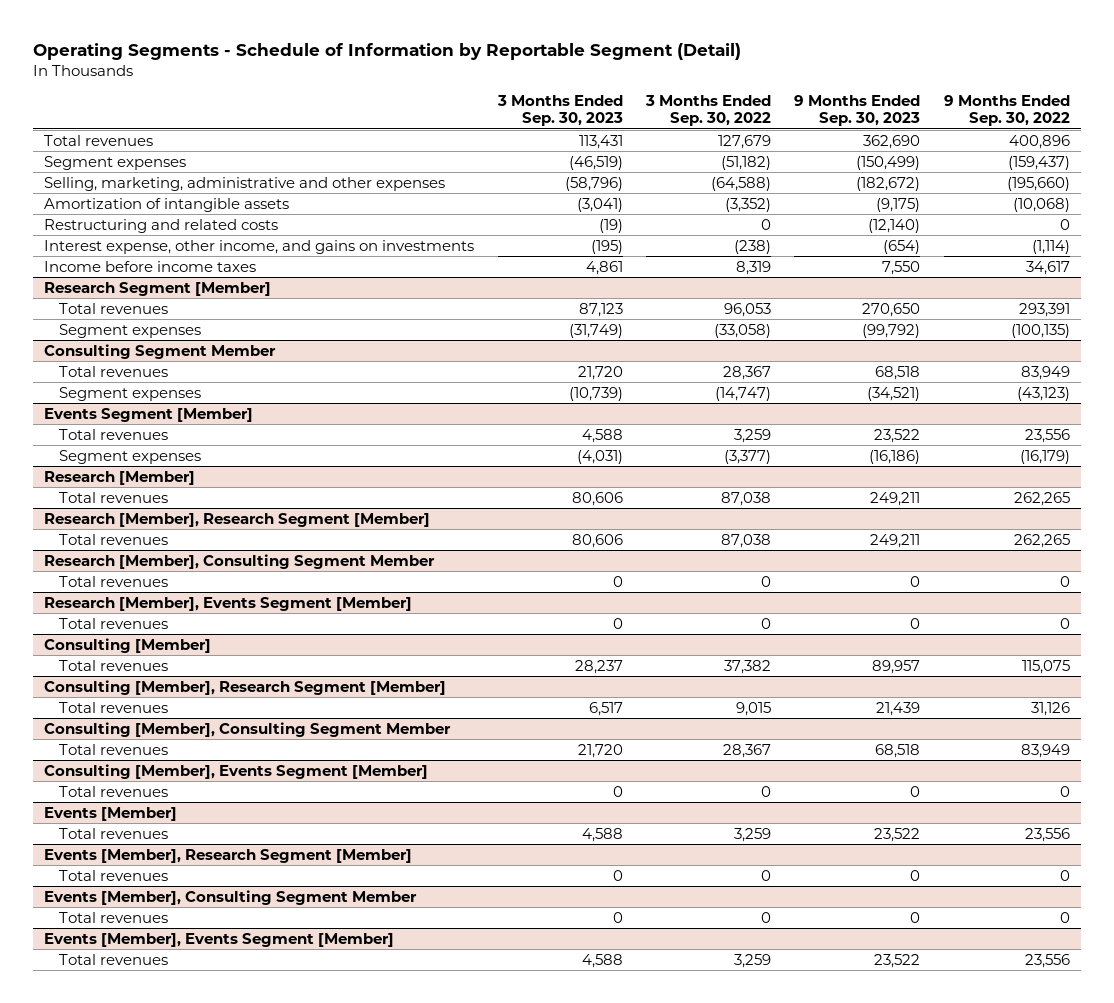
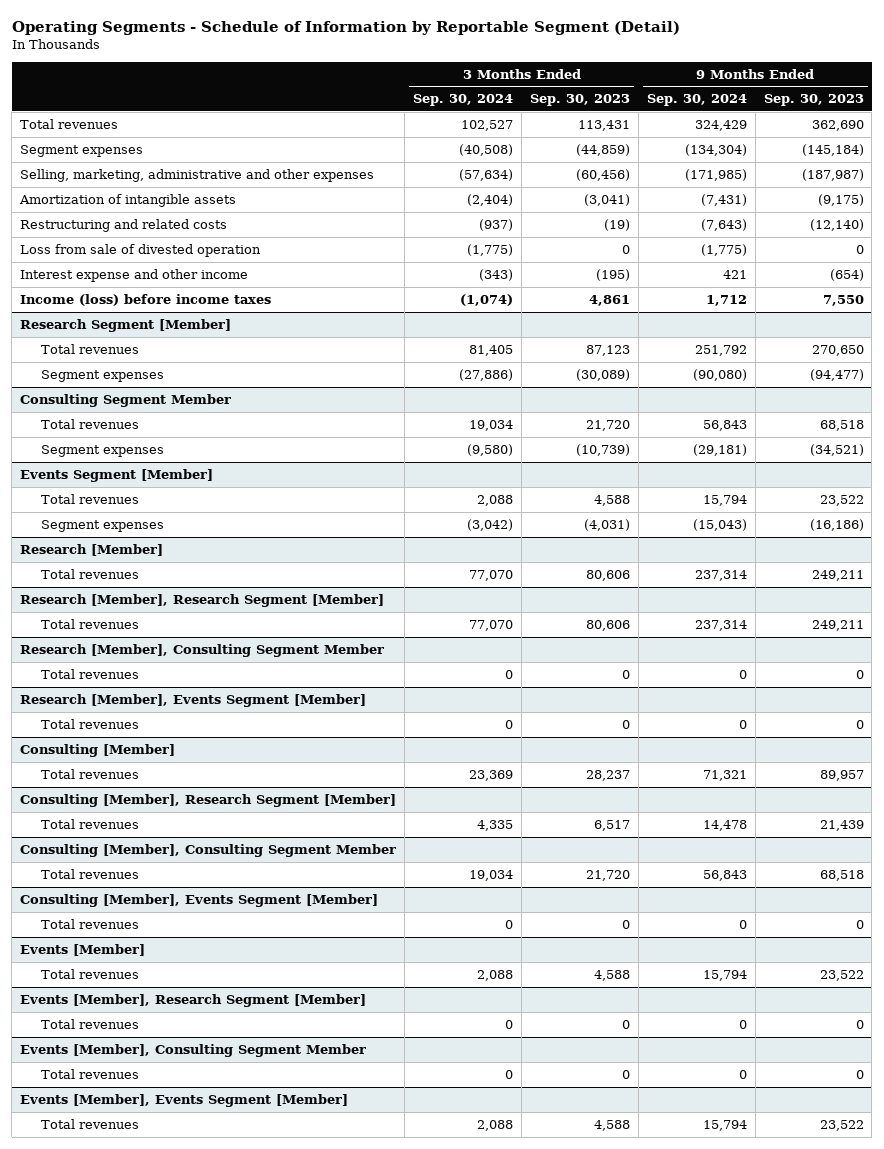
- | 3 Months Ended Sep. 30, 2023 | 3 Months Ended Sep. 30, 2022 | 9 Months Ended Sep. 30, 2023 | 9 Months Ended Sep. 30, 2022
+ | 3 Months Ended Sep. 30, 2024 | 3 Months Ended Sep. 30, 2023 | 9 Months Ended Sep. 30, 2024 | 9 Months Ended Sep. 30, 2023
- Segment expenses | (46,519) | (51,182) | (150,499) | (159,437)
- Selling, marketing, administrative and other expenses | (58,796) | (64,588) | (182,672) | (195,660)
+ Segment expenses | (40,508) | (44,859) | (134,304) | (145,184)
+ Selling, marketing, administrative and other expenses | (57,634) | (60,456) | (171,985) | (187,987)
- Interest expense, other income, and gains on investments | (195) | (238) | (654) | (1,114)
- Income before income taxes | 4,861 | 8,319 | 7,550 | 34,617
+ Loss from sale of divested operation | (1,775) | 0 | (1,775) | 0
+ Interest expense and other income | (343) | (195) | 421 | (654)
+ Income (loss) before income taxes | (1,074) | 4,861 | 1,712 | 7,550
@ Research Segment [Member]
- Segment expenses | (31,749) | (33,058) | (99,792) | (100,135)
+ Segment expenses | (27,886) | (30,089) | (90,080) | (94,477)

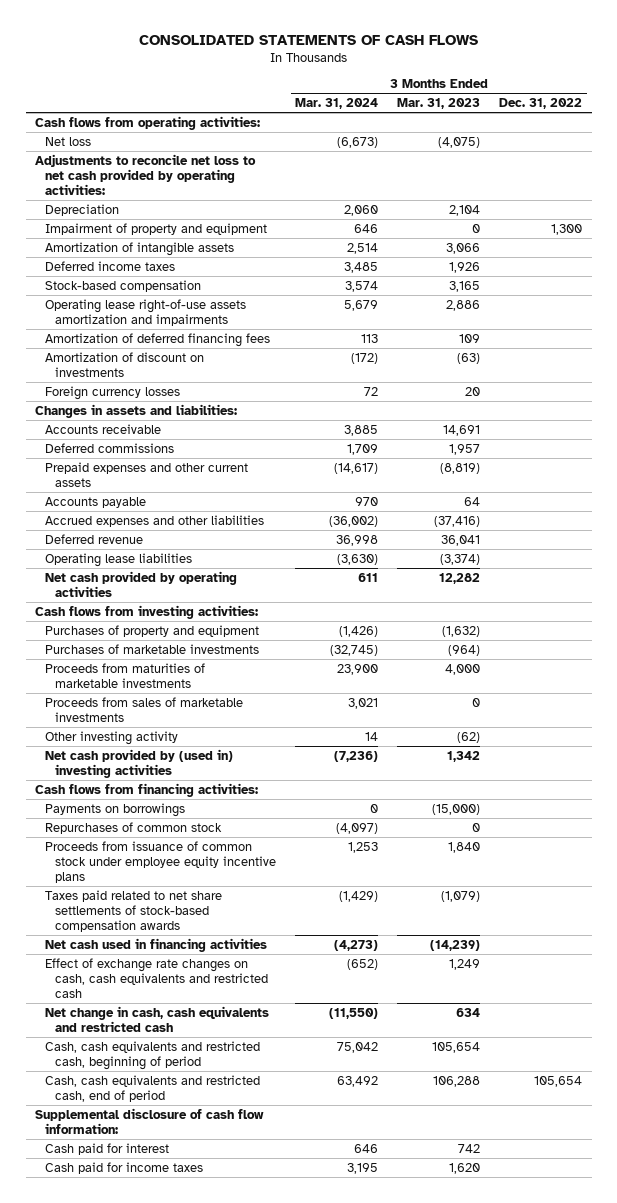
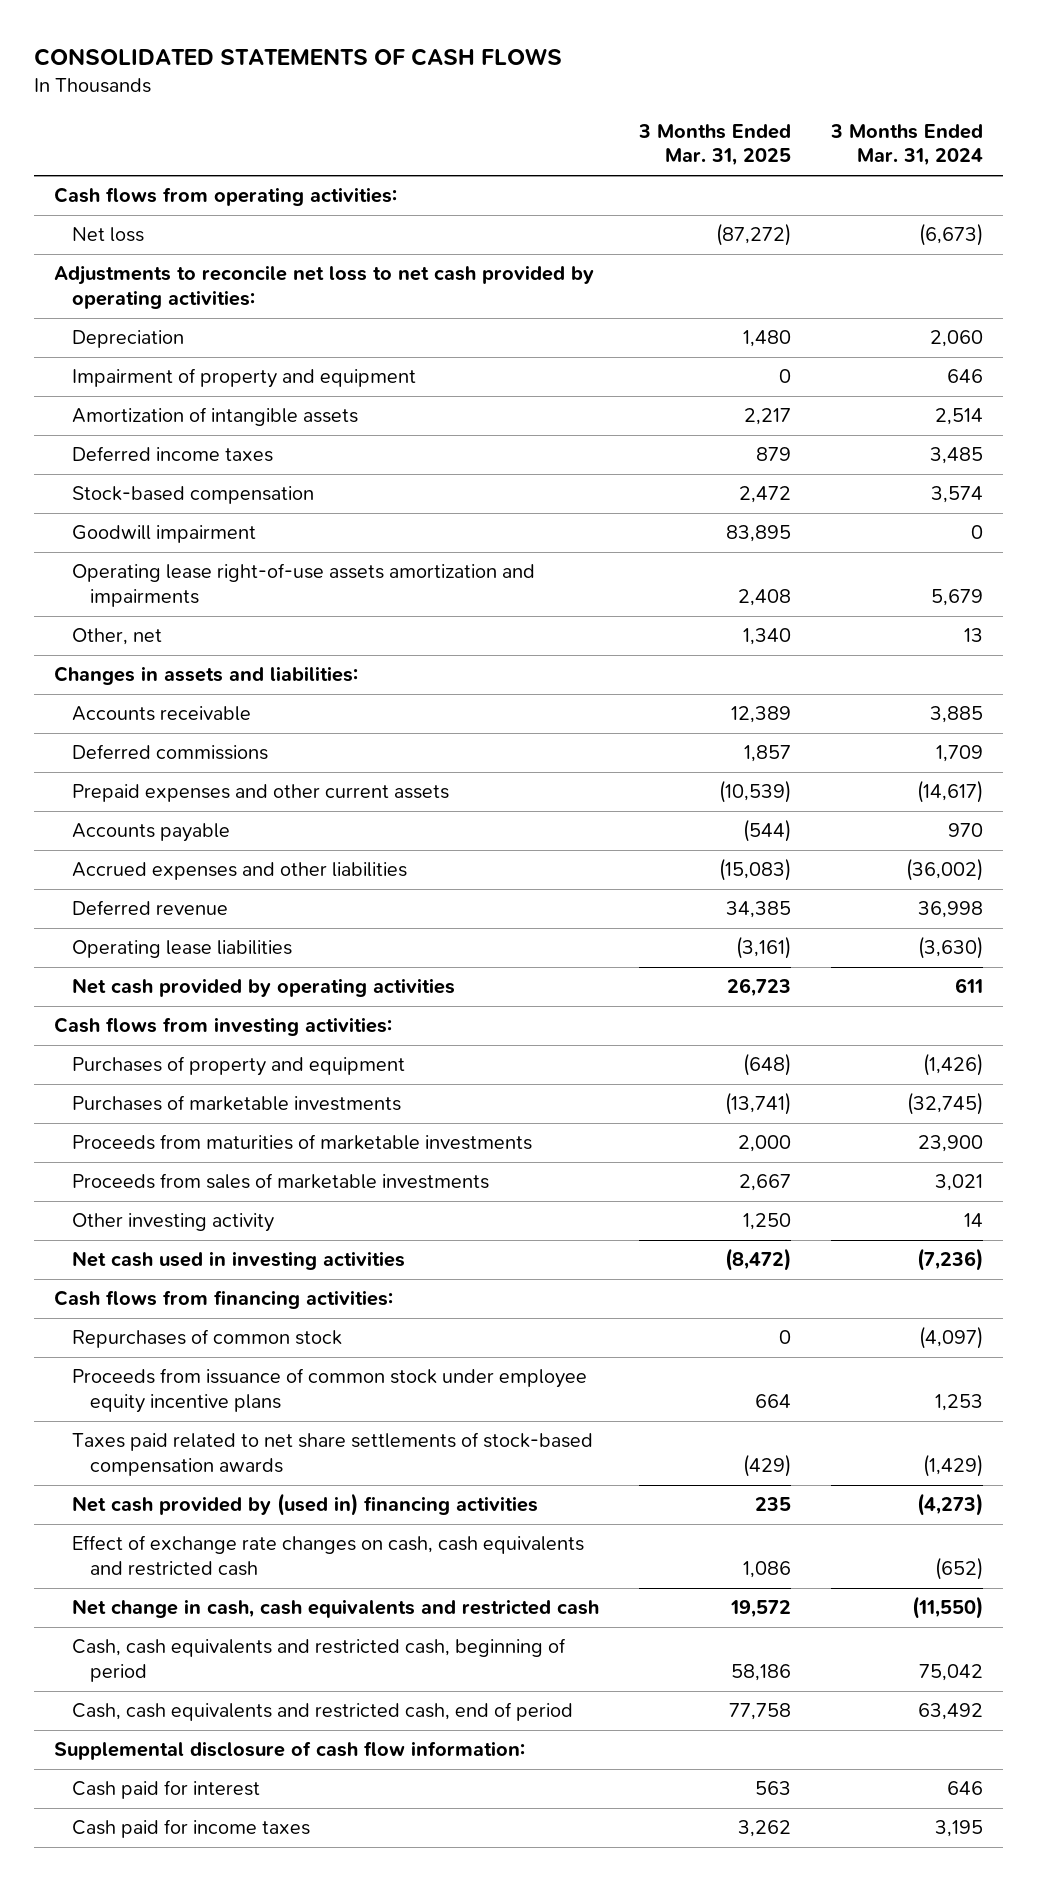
- | 3 Months Ended Mar. 31, 2024 | 3 Months Ended Mar. 31, 2023 | 3 Months Ended Dec. 31, 2022
+ | 3 Months Ended Mar. 31, 2025 | 3 Months Ended Mar. 31, 2024
+ Goodwill impairment | 83,895 | 0
- Amortization of deferred financing fees | 113 | 109 |
- Amortization of discount on investments | (172) | (63) |
- Foreign currency losses | 72 | 20 |
+ Other, net | 1,340 | 13
- Net cash provided by (used in) investing activities | (7,236) | 1,342 |
+ Net cash used in investing activities | (8,472) | (7,236)
- Payments on borrowings | 0 | (15,000) |
- Net cash used in financing activities | (4,273) | (14,239) |
+ Net cash provided by (used in) financing activities | 235 | (4,273)

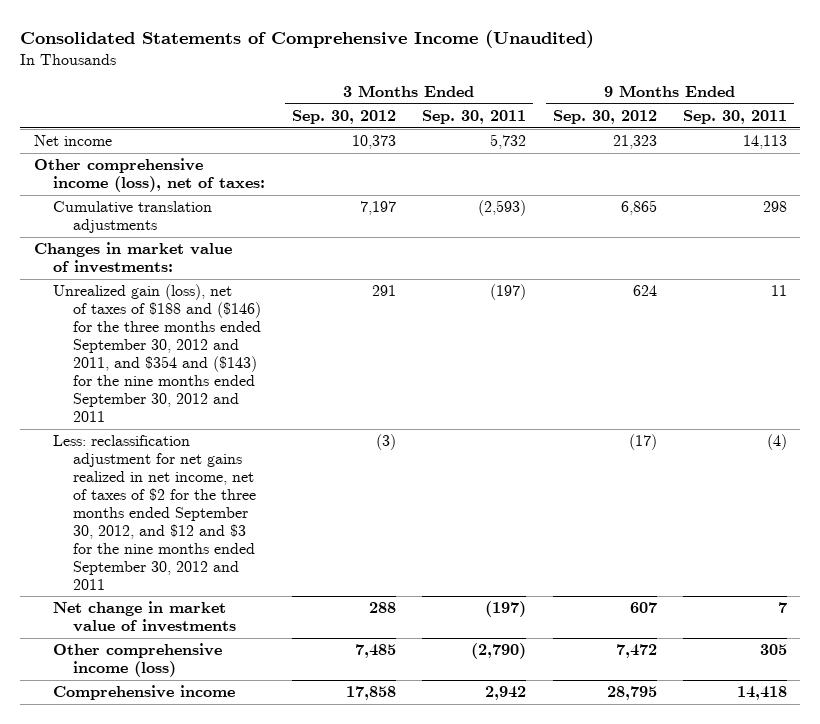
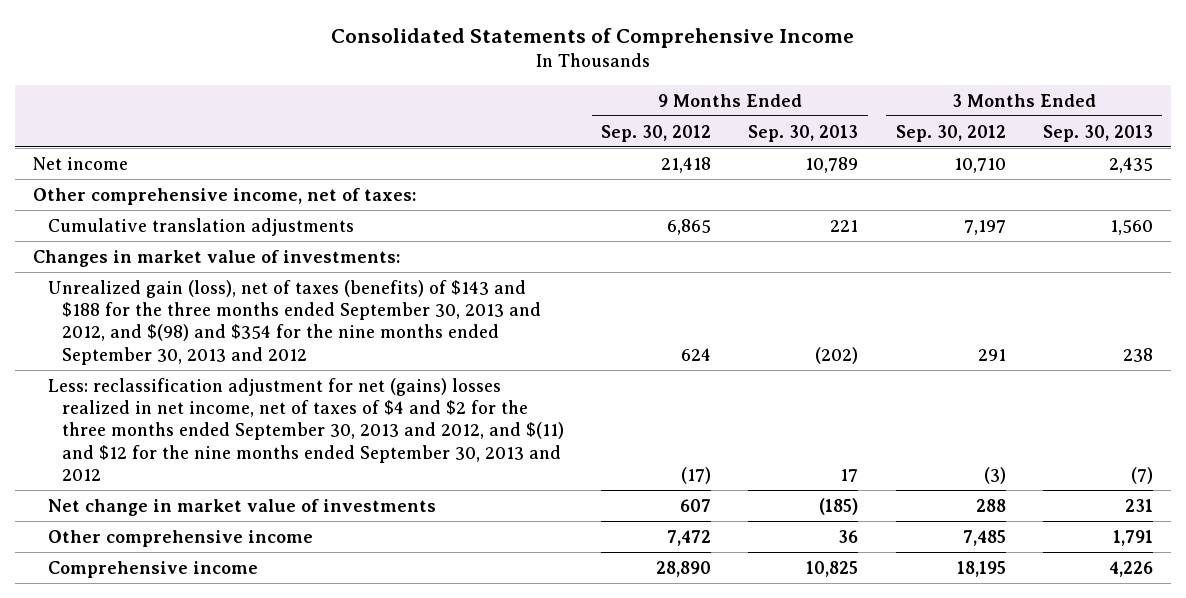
- Consolidated Statements of Comprehensive Income (Unaudited)
+ Consolidated Statements of Comprehensive Income
- | 3 Months Ended Sep. 30, 2012 | 3 Months Ended Sep. 30, 2011 | 9 Months Ended Sep. 30, 2012 | 9 Months Ended Sep. 30, 2011
+ | 9 Months Ended Sep. 30, 2012 | 9 Months Ended Sep. 30, 2013 | 3 Months Ended Sep. 30, 2012 | 3 Months Ended Sep. 30, 2013
- Net income | 10,373 | 5,732 | 21,323 | 14,113
- Other comprehensive income (loss), net of taxes:
+ Net income | 21,418 | 10,789 | 10,710 | 2,435
+ Other comprehensive income, net of taxes:
- Unrealized gain (loss), net of taxes of $188 and ($146) for the three months ended September 30, 2012 and 2011, and $354 and ($143) for the nine months ended September 30, 2012 and 2011 | 291 | (197) | 624 | 11
- Less: reclassification adjustment for net gains realized in net income, net of taxes of $2 for the three months ended September 30, 2012, and $12 and $3 for the nine months ended September 30, 2012 and 2011 | (3) | | (17) | (4)
+ Unrealized gain (loss), net of taxes (benefits) of $143 and $188 for the three months ended September 30, 2013 and 2012, and $(98) and $354 for the nine months ended September 30, 2013 and 2012 | 624 | (202) | 291 | 238
+ Less: reclassification adjustment for net (gains) losses realized in net income, net of taxes of $4 and $2 for the three months ended September 30, 2013 and 2012, and $(11) and $12 for the nine months ended September 30, 2013 and 2012 | (17) | 17 | (3) | (7)
- Other comprehensive income (loss) | 7,485 | (2,790) | 7,472 | 305
- Comprehensive income | 17,858 | 2,942 | 28,795 | 14,418
+ Other comprehensive income | 7,472 | 36 | 7,485 | 1,791
+ Comprehensive income | 28,890 | 10,825 | 18,195 | 4,226

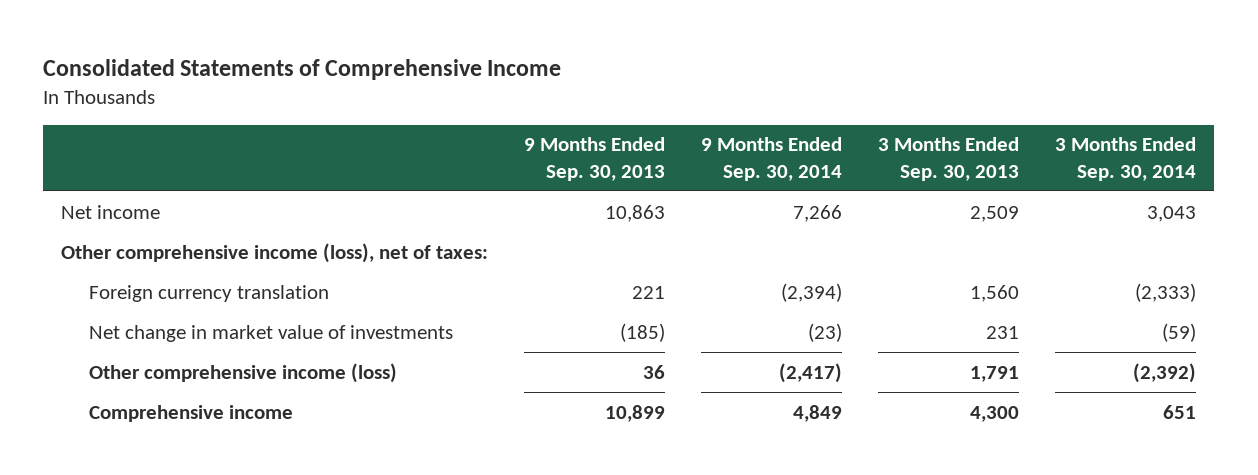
- | 9 Months Ended Sep. 30, 2012 | 9 Months Ended Sep. 30, 2013 | 3 Months Ended Sep. 30, 2012 | 3 Months Ended Sep. 30, 2013
+ | 9 Months Ended Sep. 30, 2013 | 9 Months Ended Sep. 30, 2014 | 3 Months Ended Sep. 30, 2013 | 3 Months Ended Sep. 30, 2014
- Net income | 21,418 | 10,789 | 10,710 | 2,435
- Other comprehensive income, net of taxes:
- Cumulative translation adjustments | 6,865 | 221 | 7,197 | 1,560
- Changes in market value of investments:
- Unrealized gain (loss), net of taxes (benefits) of $143 and $188 for the three months ended September 30, 2013 and 2012, and $(98) and $354 for the nine months ended September 30, 2013 and 2012 | 624 | (202) | 291 | 238
- Less: reclassification adjustment for net (gains) losses realized in net income, net of taxes of $4 and $2 for the three months ended September 30, 2013 and 2012, and $(11) and $12 for the nine months ended September 30, 2013 and 2012 | (17) | 17 | (3) | (7)
+ Net income | 10,863 | 7,266 | 2,509 | 3,043
+ Other comprehensive income (loss), net of taxes:
+ Foreign currency translation | 221 | (2,394) | 1,560 | (2,333)
- Other comprehensive income | 7,472 | 36 | 7,485 | 1,791
- Comprehensive income | 28,890 | 10,825 | 18,195 | 4,226
+ Other comprehensive income (loss) | 36 | (2,417) | 1,791 | (2,392)
+ Comprehensive income | 10,899 | 4,849 | 4,300 | 651

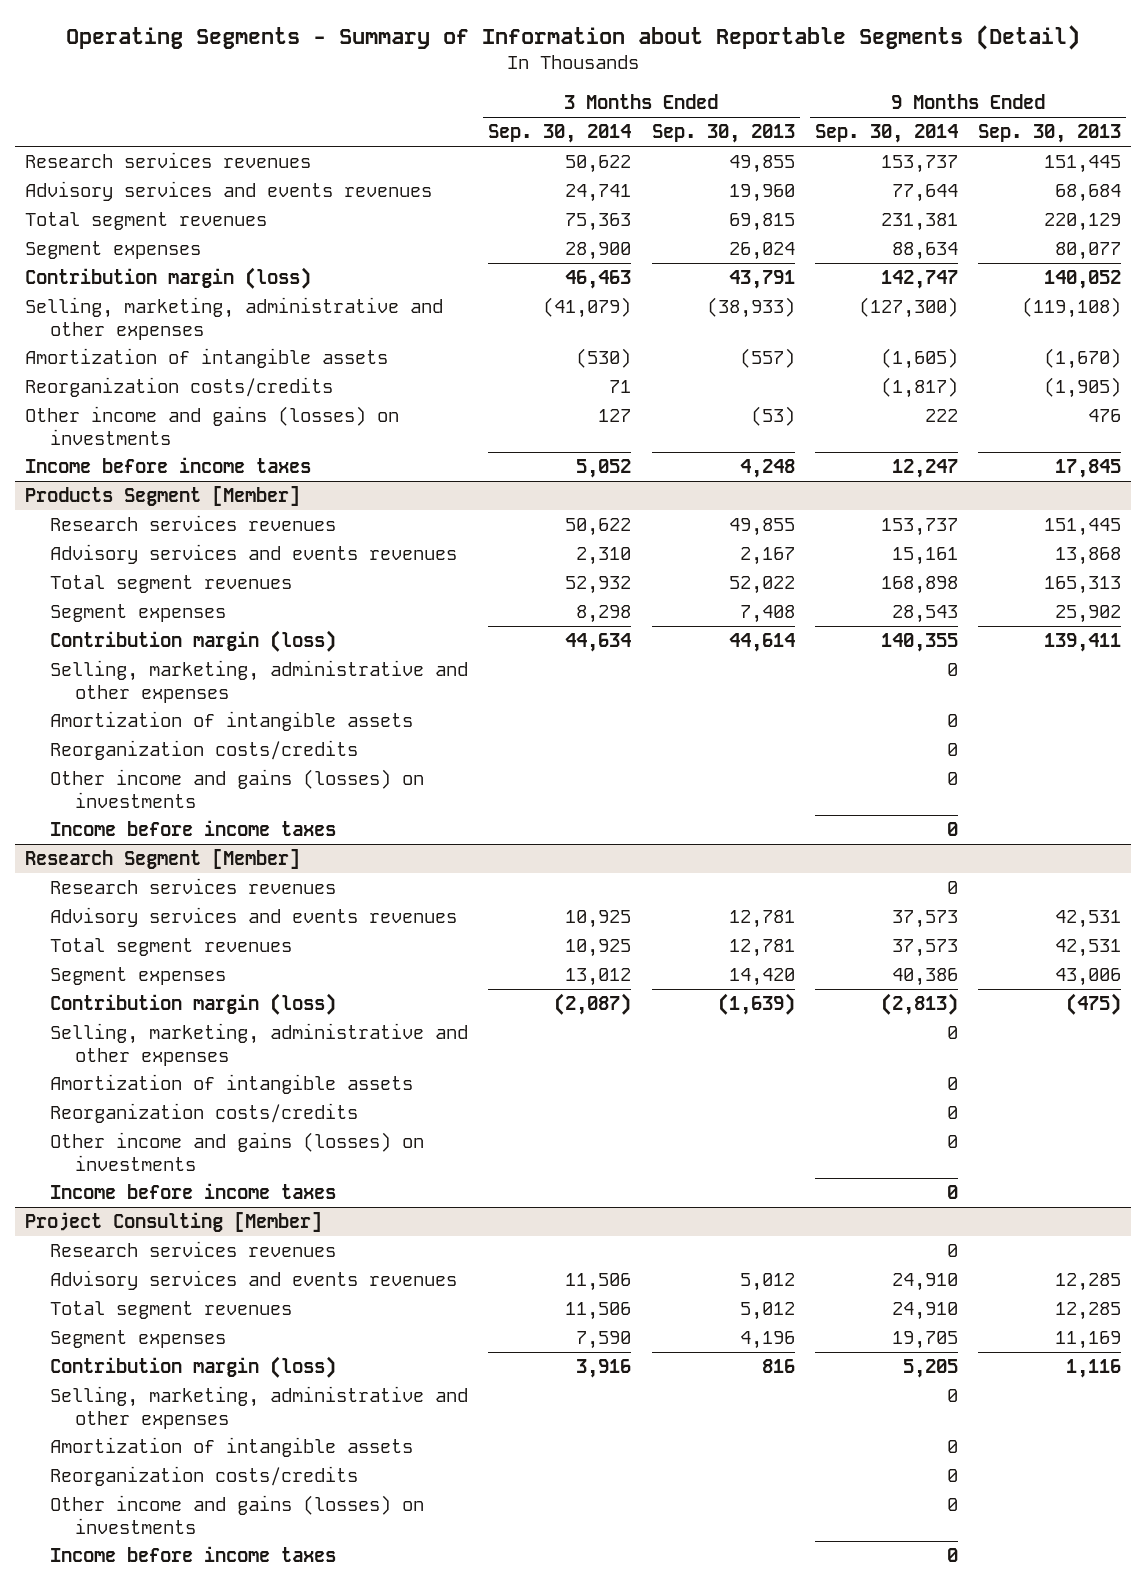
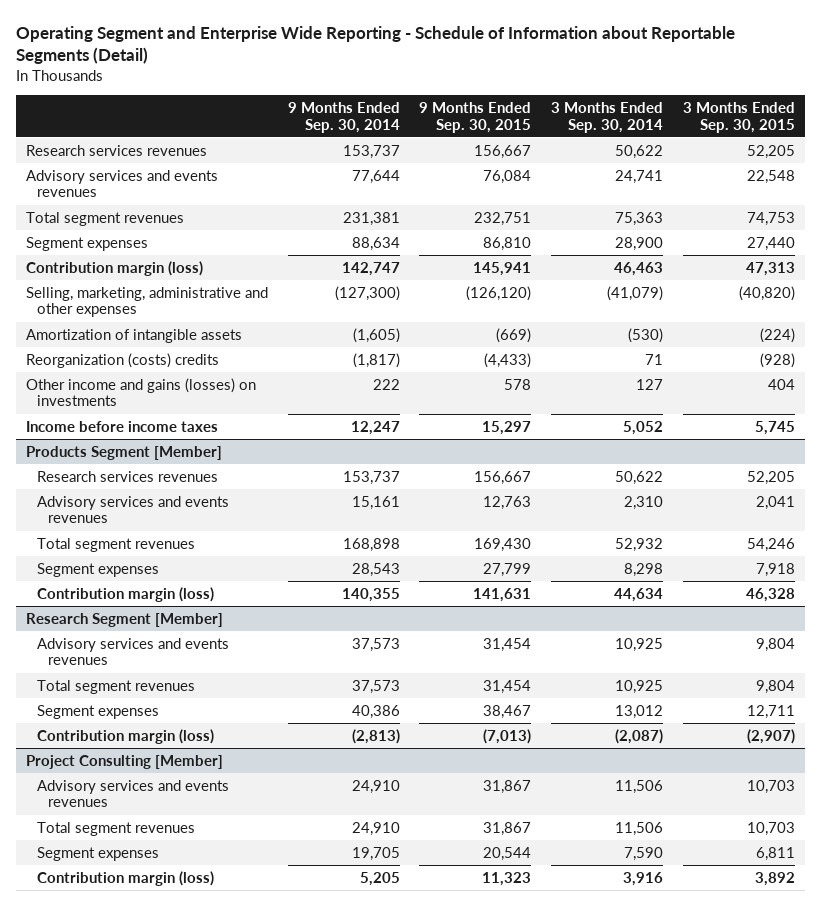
- Operating Segments - Summary of Information about Reportable Segments (Detail)
+ Operating Segment and Enterprise Wide Reporting - Schedule of Information about Reportable Segments (Detail)
- | 3 Months Ended Sep. 30, 2014 | 3 Months Ended Sep. 30, 2013 | 9 Months Ended Sep. 30, 2014 | 9 Months Ended Sep. 30, 2013
+ | 9 Months Ended Sep. 30, 2014 | 9 Months Ended Sep. 30, 2015 | 3 Months Ended Sep. 30, 2014 | 3 Months Ended Sep. 30, 2015
- Reorganization costs/credits | 71 | | (1,817) | (1,905)
+ Reorganization (costs) credits | (1,817) | (4,433) | 71 | (928)
@ Products Segment [Member]
- Selling, marketing, administrative and other expenses | | | 0 |
- Amortization of intangible assets | | | 0 |
- Reorganization costs/credits | | | 0 |
- Other income and gains (losses) on investments | | | 0 |
- Income before income taxes | | | 0 |
@ Research Segment [Member]
- Research services revenues | | | 0 |
- Selling, marketing, administrative and other expenses | | | 0 |
- Amortization of intangible assets | | | 0 |
- Reorganization costs/credits | | | 0 |
- Other income and gains (losses) on investments | | | 0 |
- Income before income taxes | | | 0 |
@ Project Consulting [Member]
- Research services revenues | | | 0 |
- Selling, marketing, administrative and other expenses | | | 0 |
- Amortization of intangible assets | | | 0 |
- Reorganization costs/credits | | | 0 |
- Other income and gains (losses) on investments | | | 0 |
- Income before income taxes | | | 0 |

